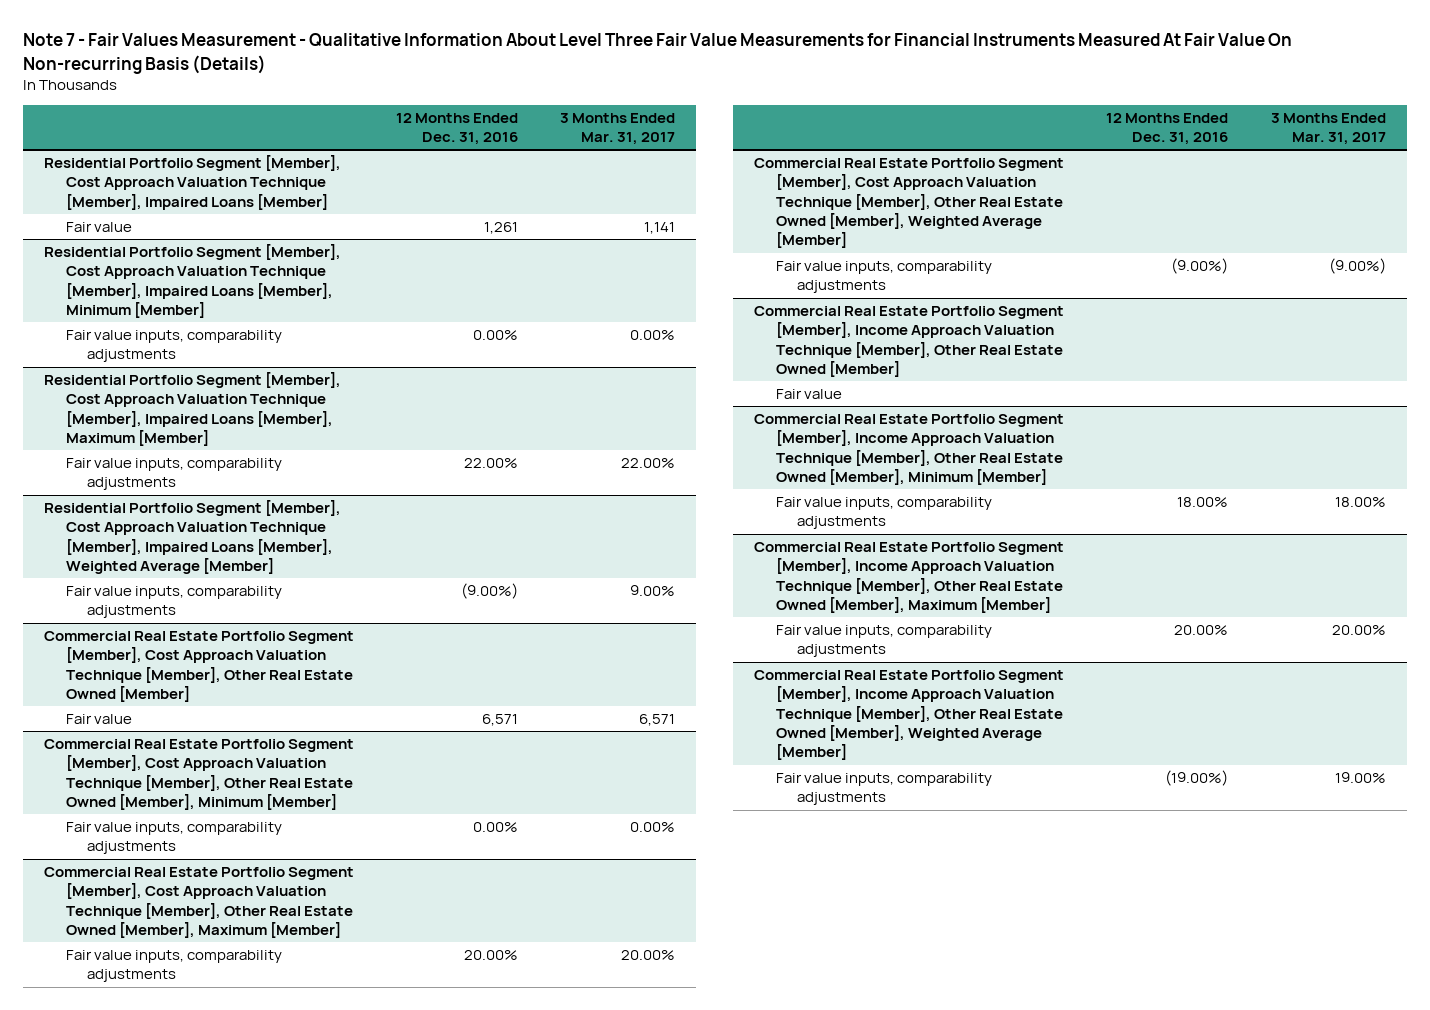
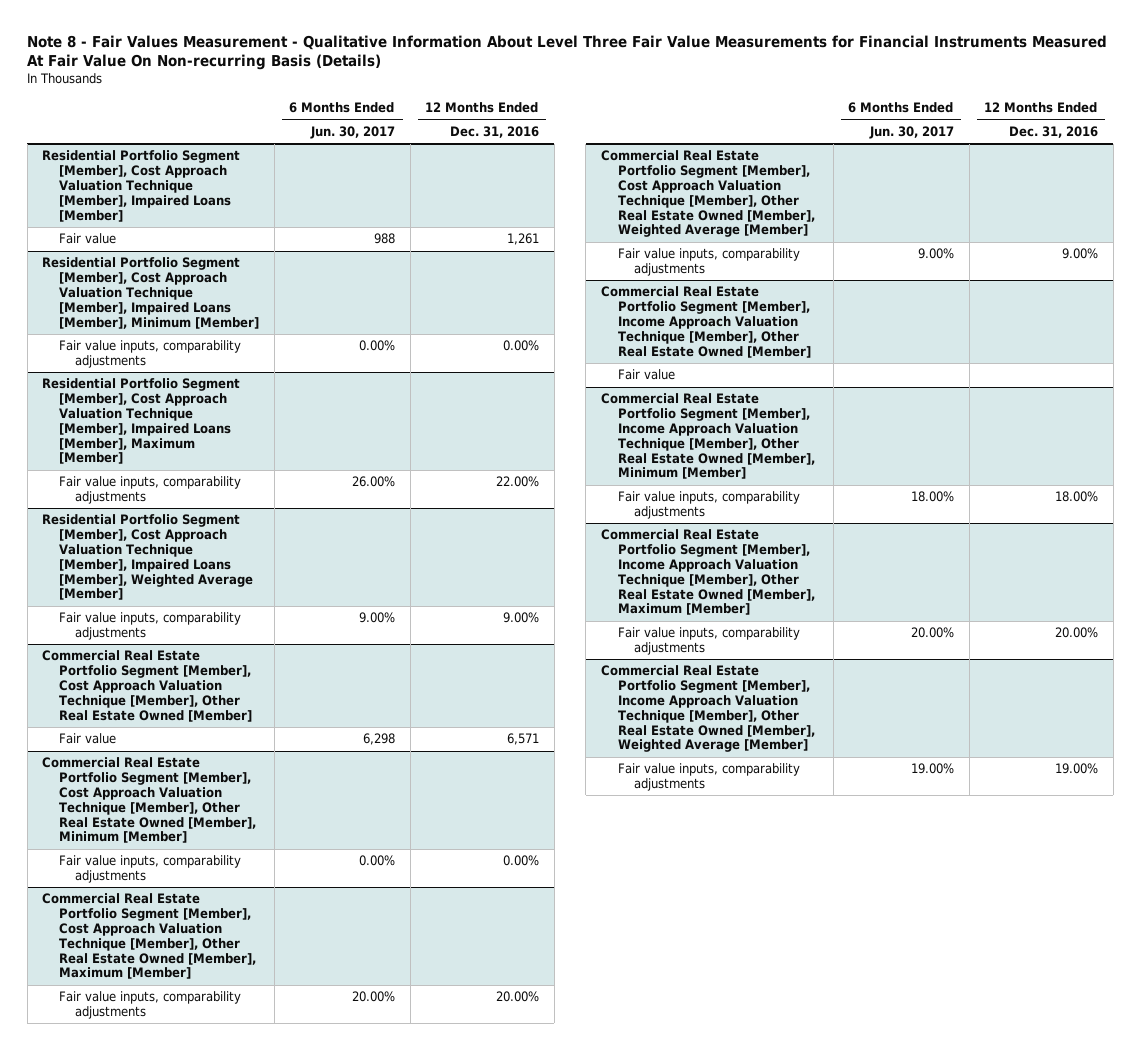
- Note 7 - Fair Values Measurement - Qualitative Information About Level Three Fair Value Measurements for Financial Instruments Measured At Fair Value On Non-recurring Basis (Details)
+ Note 8 - Fair Values Measurement - Qualitative Information About Level Three Fair Value Measurements for Financial Instruments Measured At Fair Value On Non-recurring Basis (Details)
- | 12 Months Ended Dec. 31, 2016 | 3 Months Ended Mar. 31, 2017
+ | 6 Months Ended Jun. 30, 2017 | 12 Months Ended Dec. 31, 2016
@ Residential Portfolio Segment [Member], Cost Approach Valuation Technique [Member], Impaired Loans [Member], Weighted Average [Member]
- Fair value inputs, comparability adjustments | (9.00%) | 9.00%
+ Fair value inputs, comparability adjustments | 9.00% | 9.00%
@ Commercial Real Estate Portfolio Segment [Member], Cost Approach Valuation Technique [Member], Other Real Estate Owned [Member], Weighted Average [Member]
- Fair value inputs, comparability adjustments | (9.00%) | (9.00%)
+ Fair value inputs, comparability adjustments | 9.00% | 9.00%
@ Commercial Real Estate Portfolio Segment [Member], Income Approach Valuation Technique [Member], Other Real Estate Owned [Member], Weighted Average [Member]
- Fair value inputs, comparability adjustments | (19.00%) | 19.00%
+ Fair value inputs, comparability adjustments | 19.00% | 19.00%

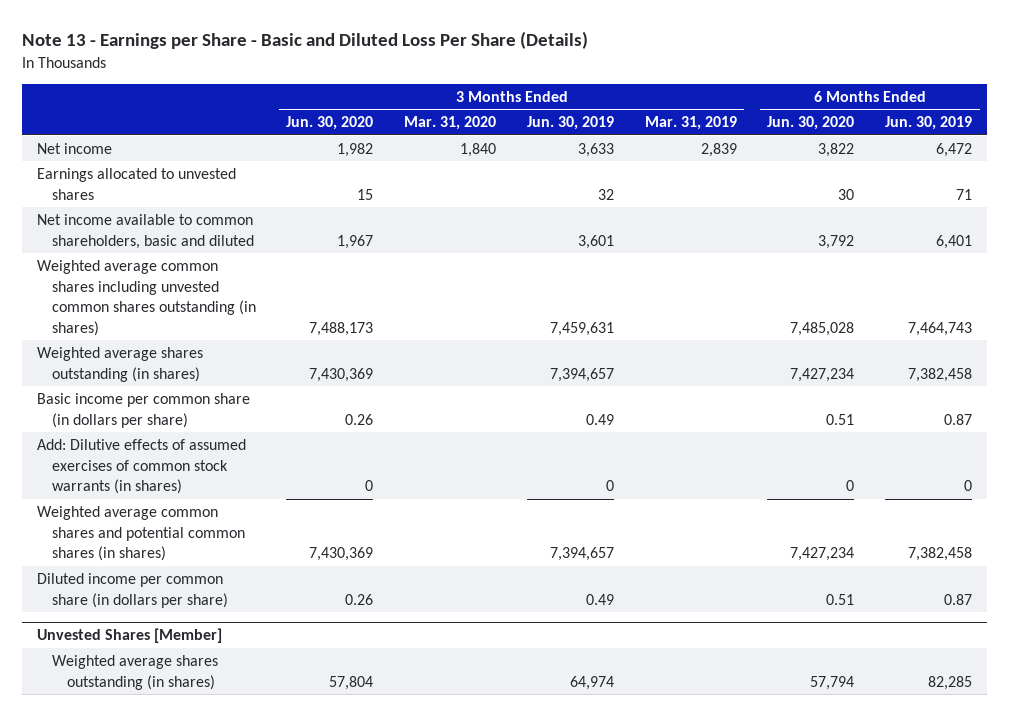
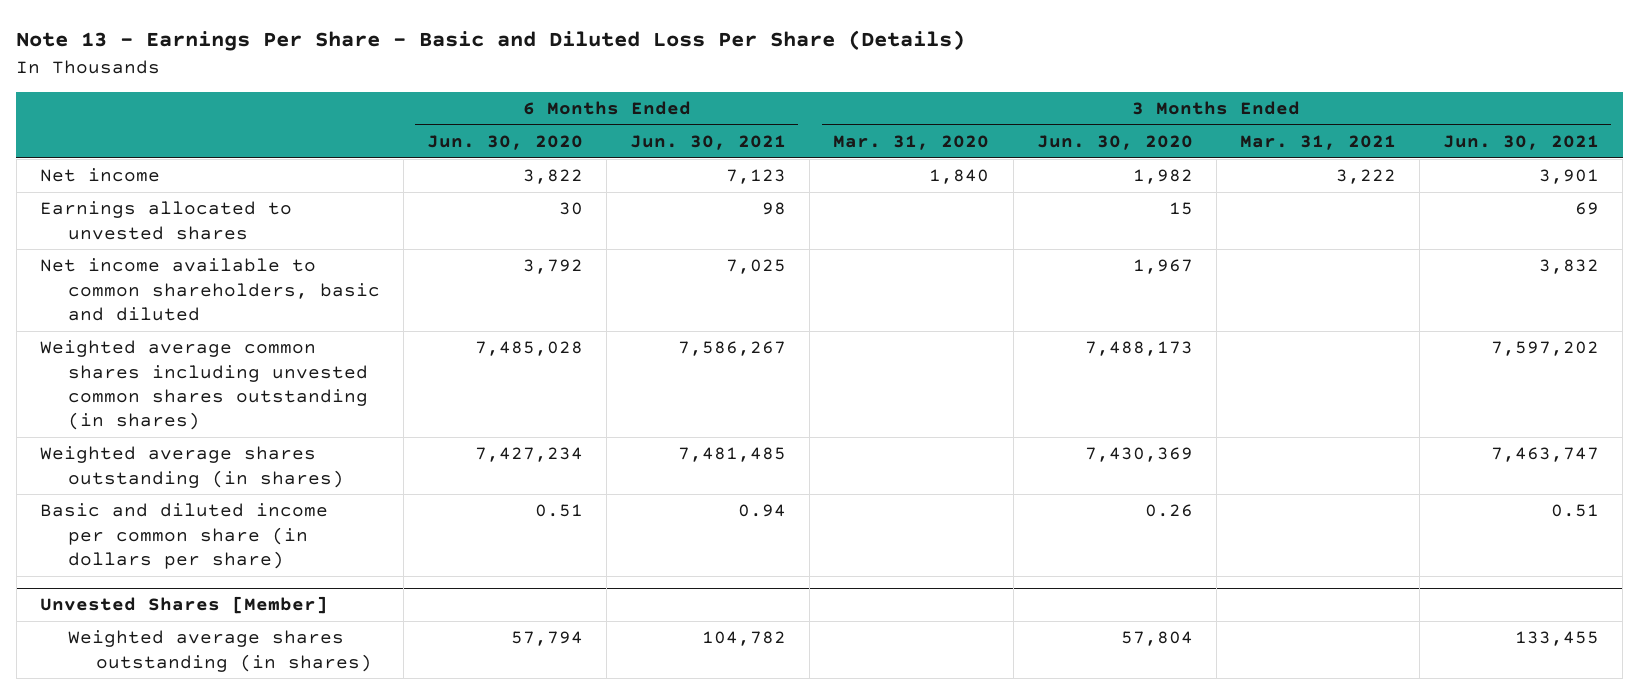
- Note 13 - Earnings per Share - Basic and Diluted Loss Per Share (Details)
+ Note 13 - Earnings Per Share - Basic and Diluted Loss Per Share (Details)
- | 3 Months Ended Jun. 30, 2020 | 3 Months Ended Mar. 31, 2020 | 3 Months Ended Jun. 30, 2019 | 3 Months Ended Mar. 31, 2019 | 6 Months Ended Jun. 30, 2020 | 6 Months Ended Jun. 30, 2019
+ | 6 Months Ended Jun. 30, 2020 | 6 Months Ended Jun. 30, 2021 | 3 Months Ended Mar. 31, 2020 | 3 Months Ended Jun. 30, 2020 | 3 Months Ended Mar. 31, 2021 | 3 Months Ended Jun. 30, 2021
- Basic income per common share (in dollars per share) | 0.26 | | 0.49 | | 0.51 | 0.87
- Add: Dilutive effects of assumed exercises of common stock warrants (in shares) | 0 | | 0 | | 0 | 0
- Weighted average common shares and potential common shares (in shares) | 7,430,369 | | 7,394,657 | | 7,427,234 | 7,382,458
- Diluted income per common share (in dollars per share) | 0.26 | | 0.49 | | 0.51 | 0.87
+ Basic and diluted income per common share (in dollars per share) | 0.51 | 0.94 | | 0.26 | | 0.51

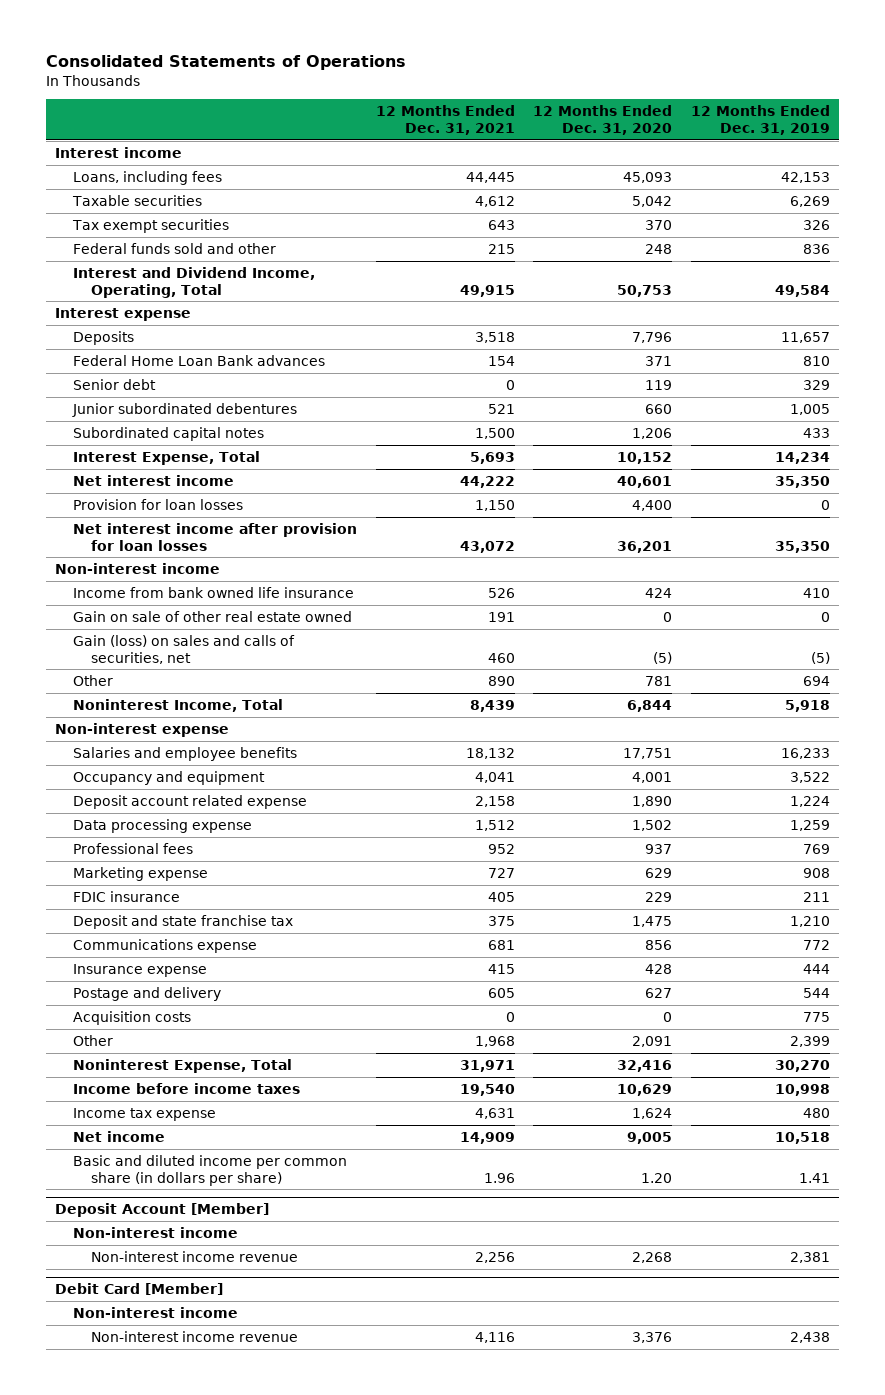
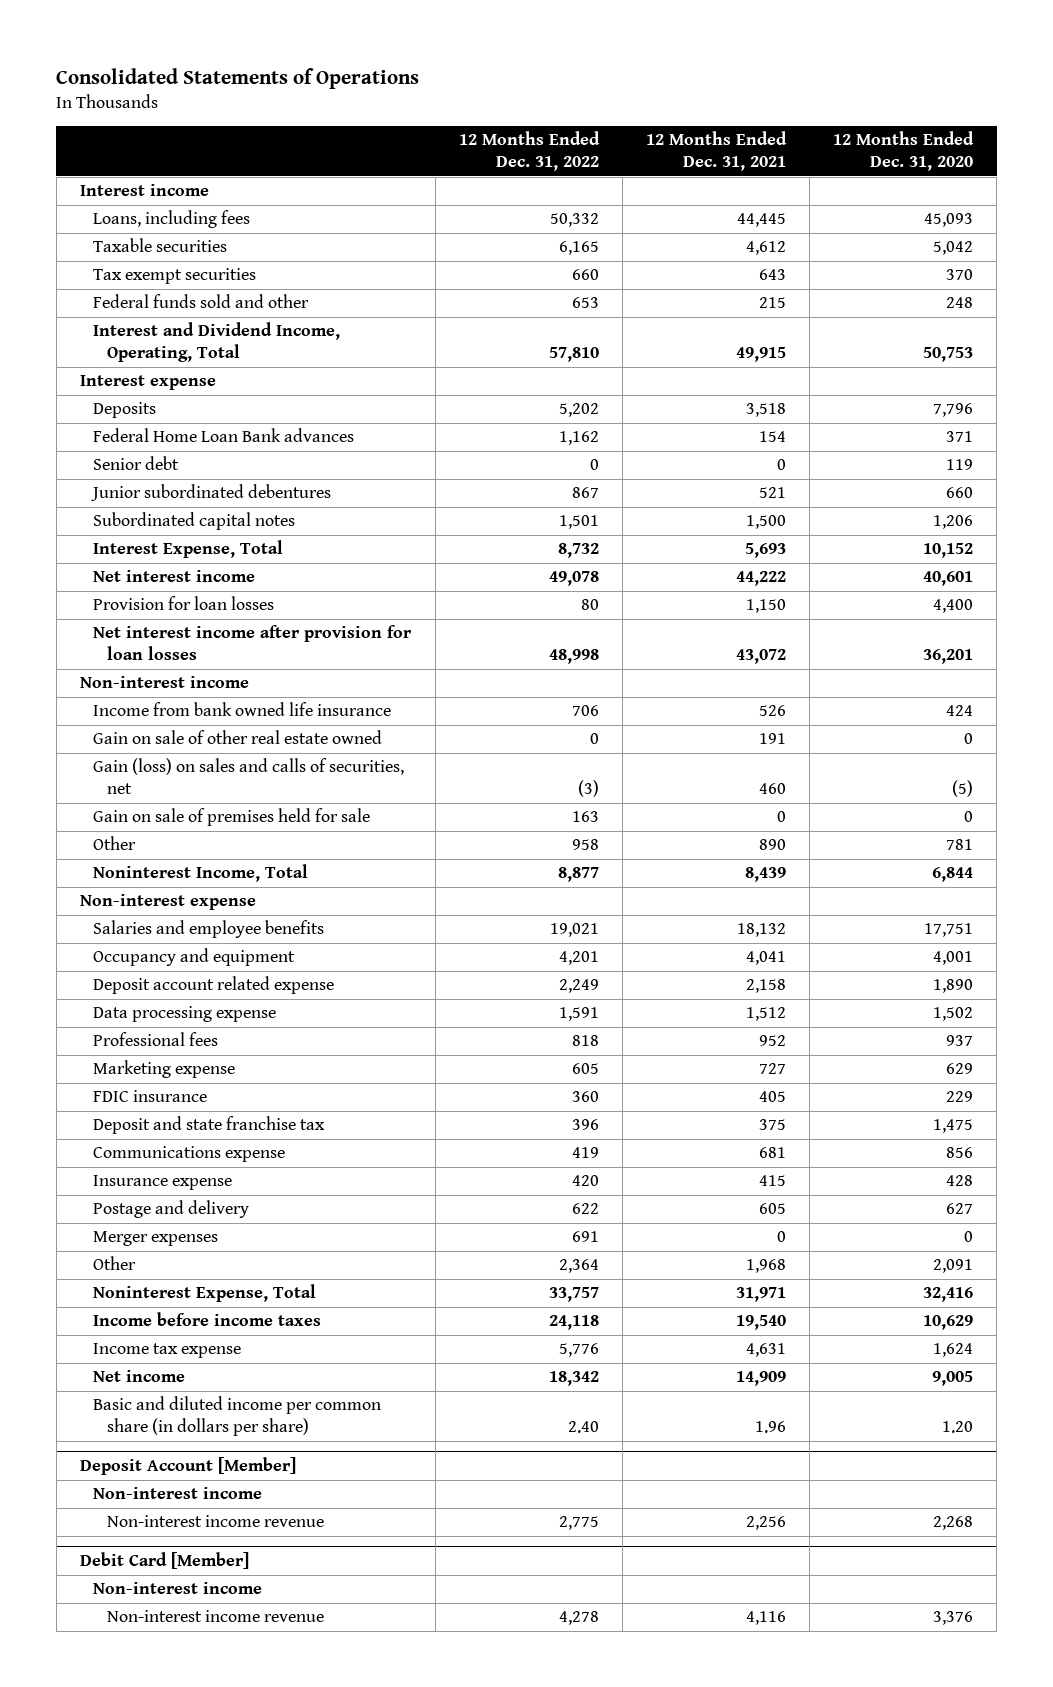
- | 12 Months Ended Dec. 31, 2021 | 12 Months Ended Dec. 31, 2020 | 12 Months Ended Dec. 31, 2019
+ | 12 Months Ended Dec. 31, 2022 | 12 Months Ended Dec. 31, 2021 | 12 Months Ended Dec. 31, 2020
+ Gain on sale of premises held for sale | 163 | 0 | 0
- Acquisition costs | 0 | 0 | 775
+ Merger expenses | 691 | 0 | 0

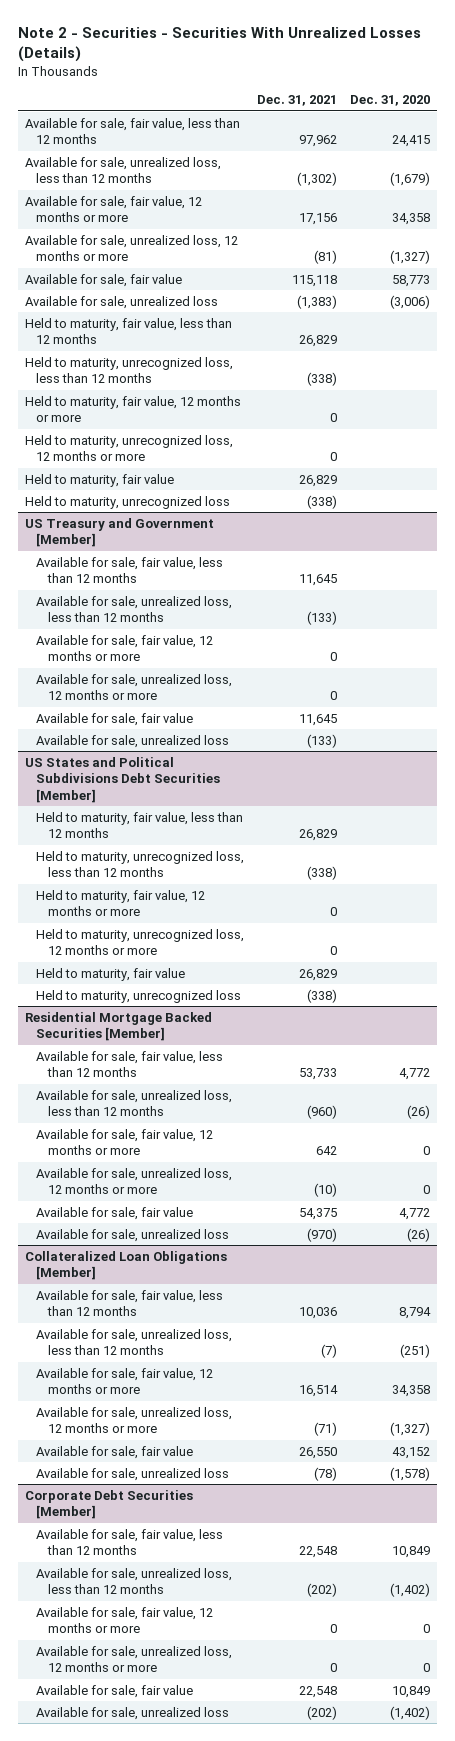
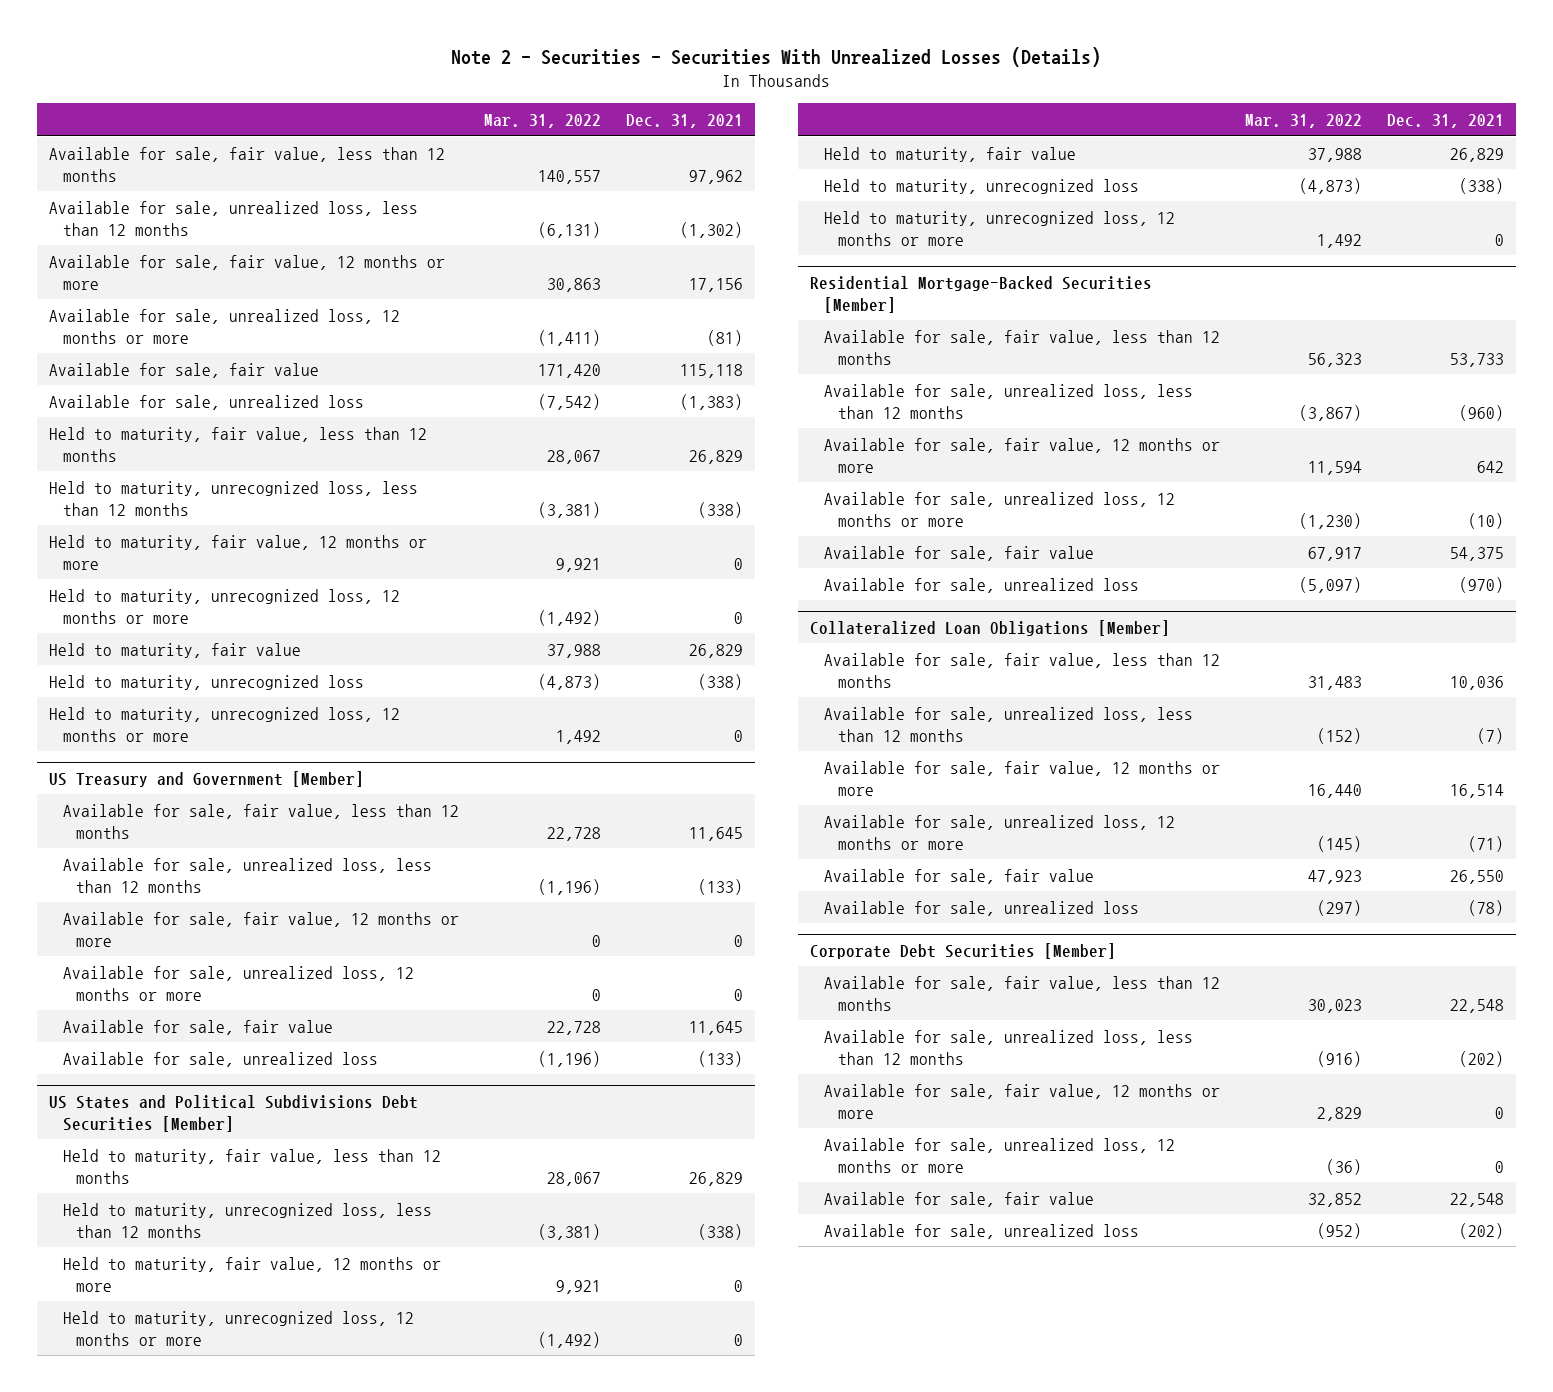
- | Dec. 31, 2021 | Dec. 31, 2020
+ | Mar. 31, 2022 | Dec. 31, 2021
+ Held to maturity, unrecognized loss, 12 months or more | 1,492 | 0
- Residential Mortgage Backed Securities [Member]
@ US States and Political Subdivisions Debt Securities [Member]
+ Held to maturity, unrecognized loss, 12 months or more | 1,492 | 0
+ Residential Mortgage-Backed Securities [Member]

